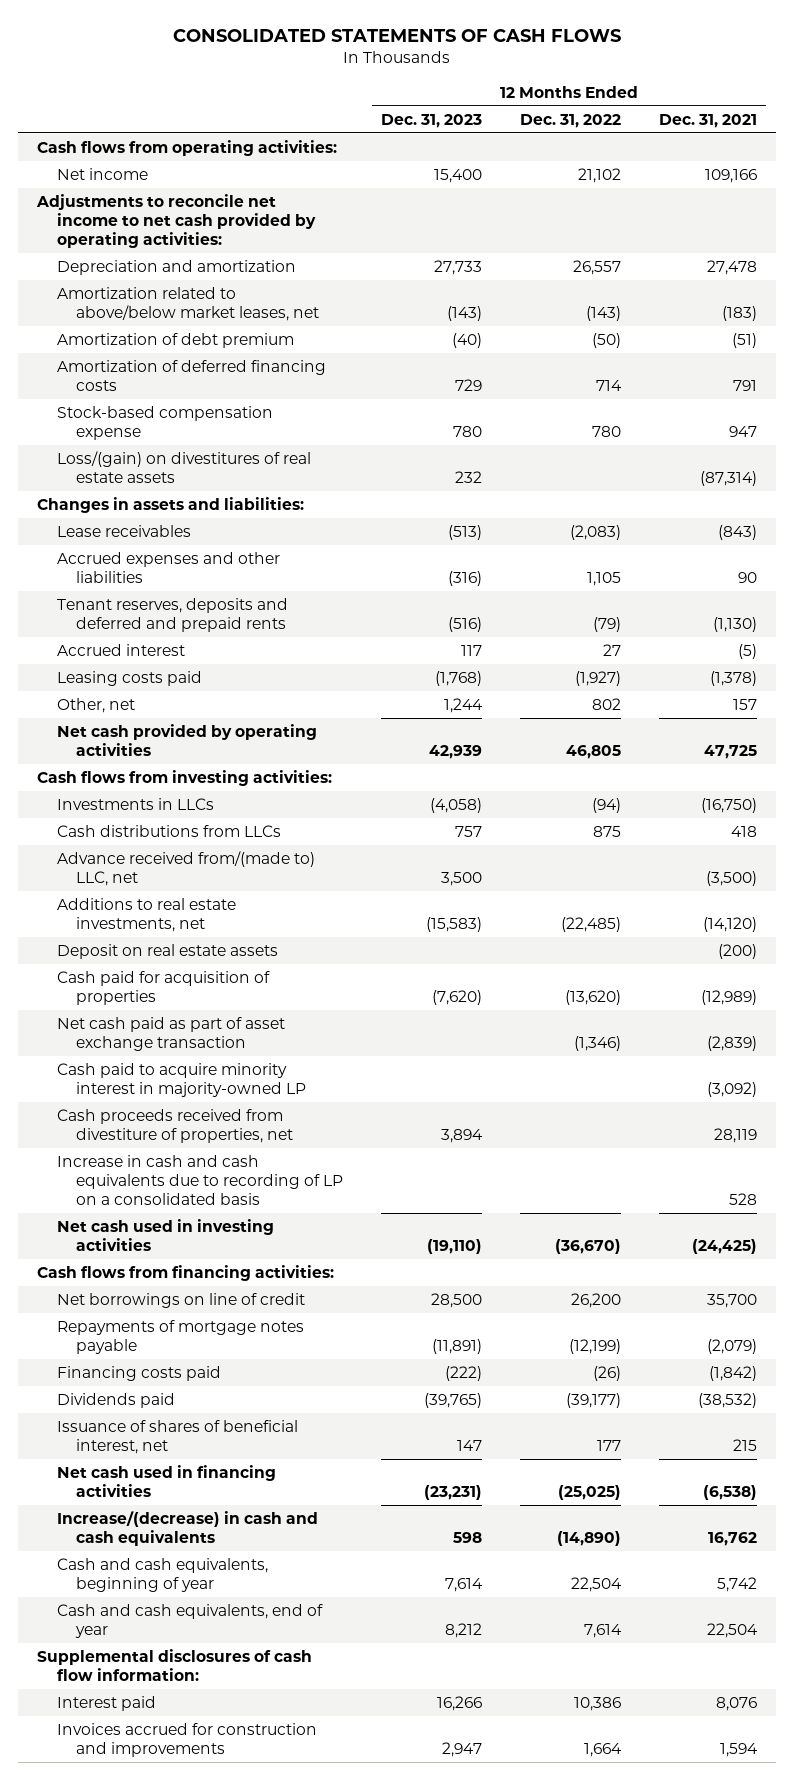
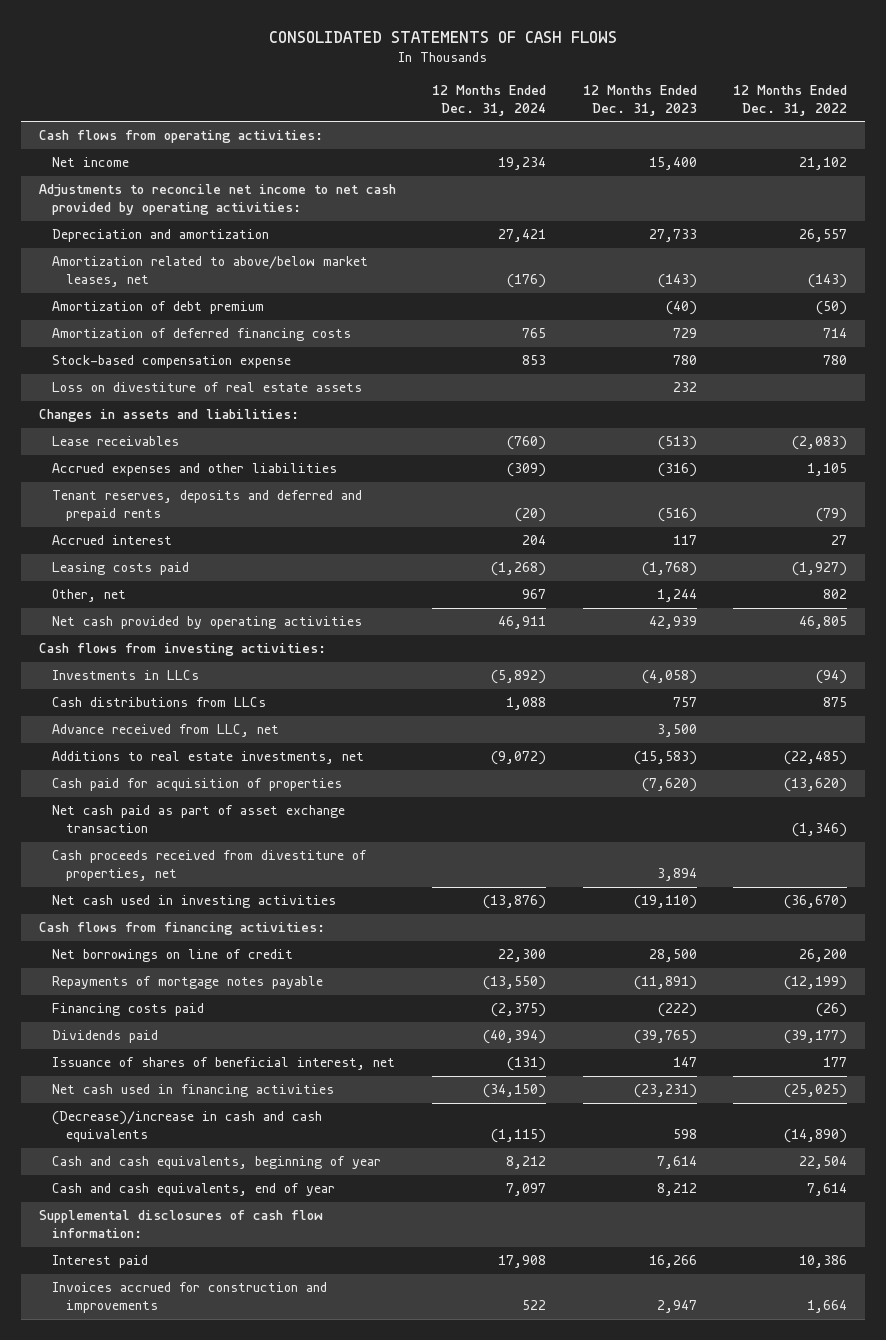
- | 12 Months Ended Dec. 31, 2023 | 12 Months Ended Dec. 31, 2022 | 12 Months Ended Dec. 31, 2021
+ | 12 Months Ended Dec. 31, 2024 | 12 Months Ended Dec. 31, 2023 | 12 Months Ended Dec. 31, 2022
- Loss/(gain) on divestitures of real estate assets | 232 | | (87,314)
+ Loss on divestiture of real estate assets | | 232 |
- Advance received from/(made to) LLC, net | 3,500 | | (3,500)
+ Advance received from LLC, net | | 3,500 |
- Deposit on real estate assets | | | (200)
- Cash paid to acquire minority interest in majority-owned LP | | | (3,092)
- Increase in cash and cash equivalents due to recording of LP on a consolidated basis | | | 528
- Increase/(decrease) in cash and cash equivalents | 598 | (14,890) | 16,762
+ (Decrease)/increase in cash and cash equivalents | (1,115) | 598 | (14,890)

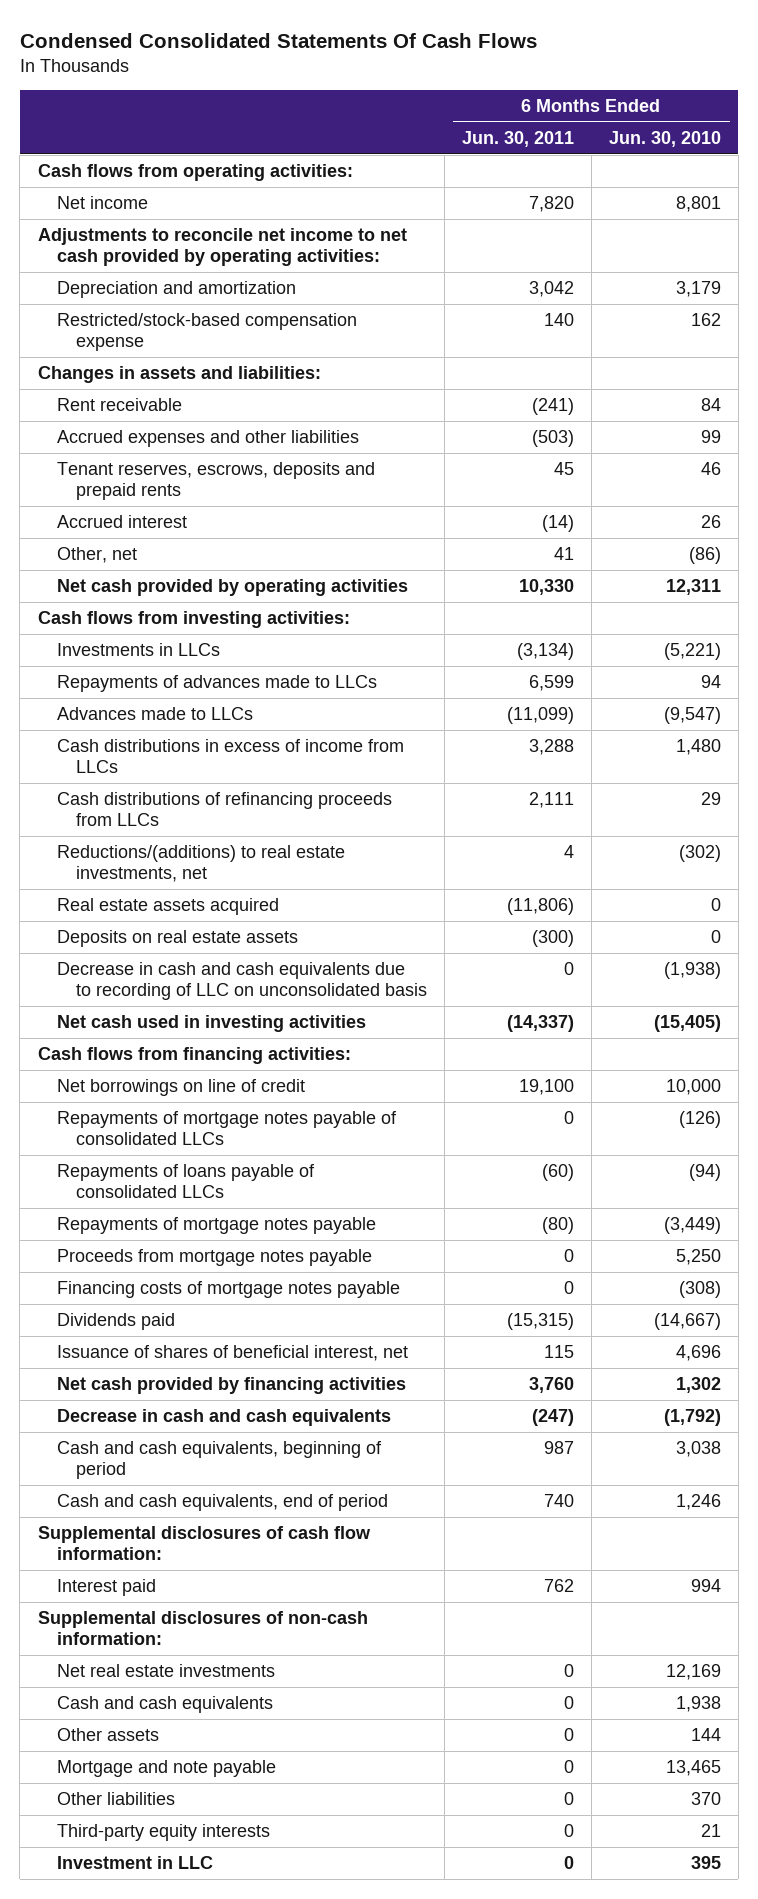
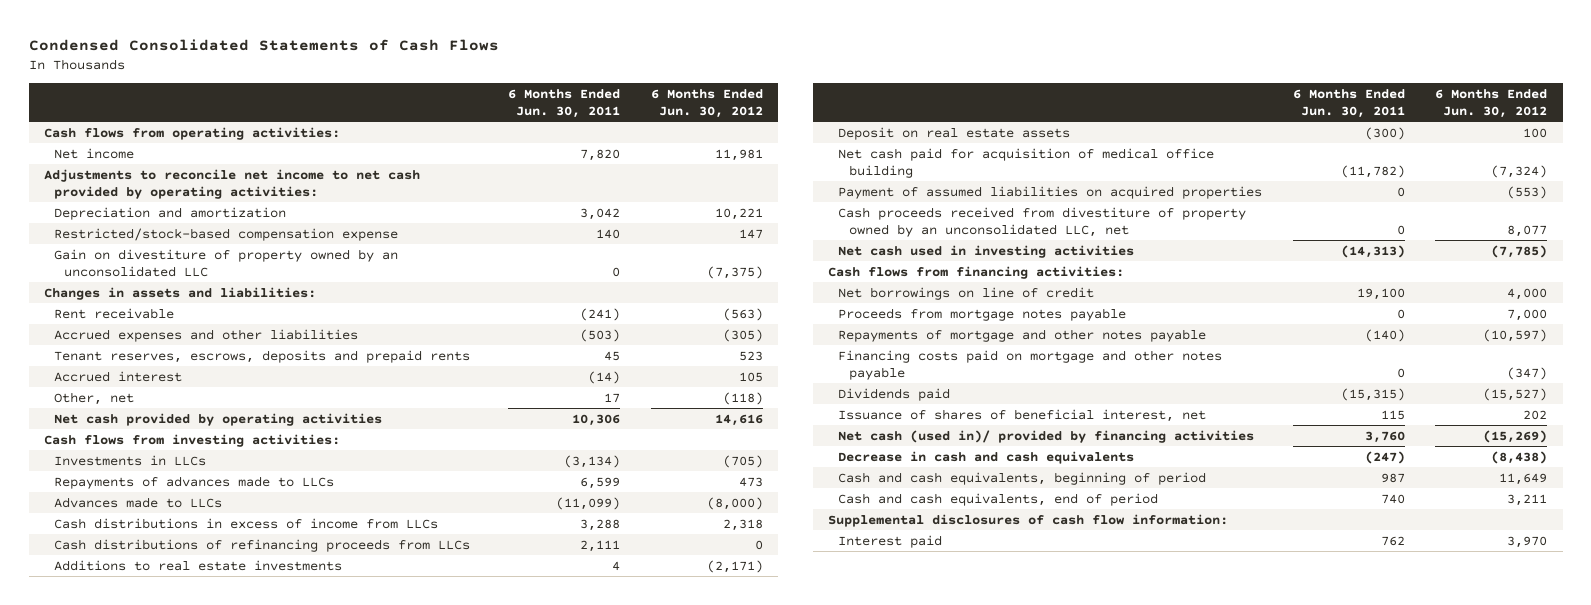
- Condensed Consolidated Statements Of Cash Flows
+ Condensed Consolidated Statements of Cash Flows
- | 6 Months Ended Jun. 30, 2011 | 6 Months Ended Jun. 30, 2010
+ | 6 Months Ended Jun. 30, 2011 | 6 Months Ended Jun. 30, 2012
+ Gain on divestiture of property owned by an unconsolidated LLC | 0 | (7,375)
- Other, net | 41 | (86)
- Net cash provided by operating activities | 10,330 | 12,311
+ Other, net | 17 | (118)
+ Net cash provided by operating activities | 10,306 | 14,616
- Reductions/(additions) to real estate investments, net | 4 | (302)
- Real estate assets acquired | (11,806) | 0
- Deposits on real estate assets | (300) | 0
- Decrease in cash and cash equivalents due to recording of LLC on unconsolidated basis | 0 | (1,938)
- Net cash used in investing activities | (14,337) | (15,405)
+ Additions to real estate investments | 4 | (2,171)
+ Deposit on real estate assets | (300) | 100
+ Net cash paid for acquisition of medical office building | (11,782) | (7,324)
+ Payment of assumed liabilities on acquired properties | 0 | (553)
+ Cash proceeds received from divestiture of property owned by an unconsolidated LLC, net | 0 | 8,077
+ Net cash used in investing activities | (14,313) | (7,785)
- Repayments of mortgage notes payable of consolidated LLCs | 0 | (126)
- Repayments of loans payable of consolidated LLCs | (60) | (94)
- Repayments of mortgage notes payable | (80) | (3,449)
- Financing costs of mortgage notes payable | 0 | (308)
+ Repayments of mortgage and other notes payable | (140) | (10,597)
+ Financing costs paid on mortgage and other notes payable | 0 | (347)
- Net cash provided by financing activities | 3,760 | 1,302
+ Net cash (used in)/ provided by financing activities | 3,760 | (15,269)
- Supplemental disclosures of non-cash information:
- Net real estate investments | 0 | 12,169
- Cash and cash equivalents | 0 | 1,938
- Other assets | 0 | 144
- Mortgage and note payable | 0 | 13,465
- Other liabilities | 0 | 370
- Third-party equity interests | 0 | 21
- Investment in LLC | 0 | 395

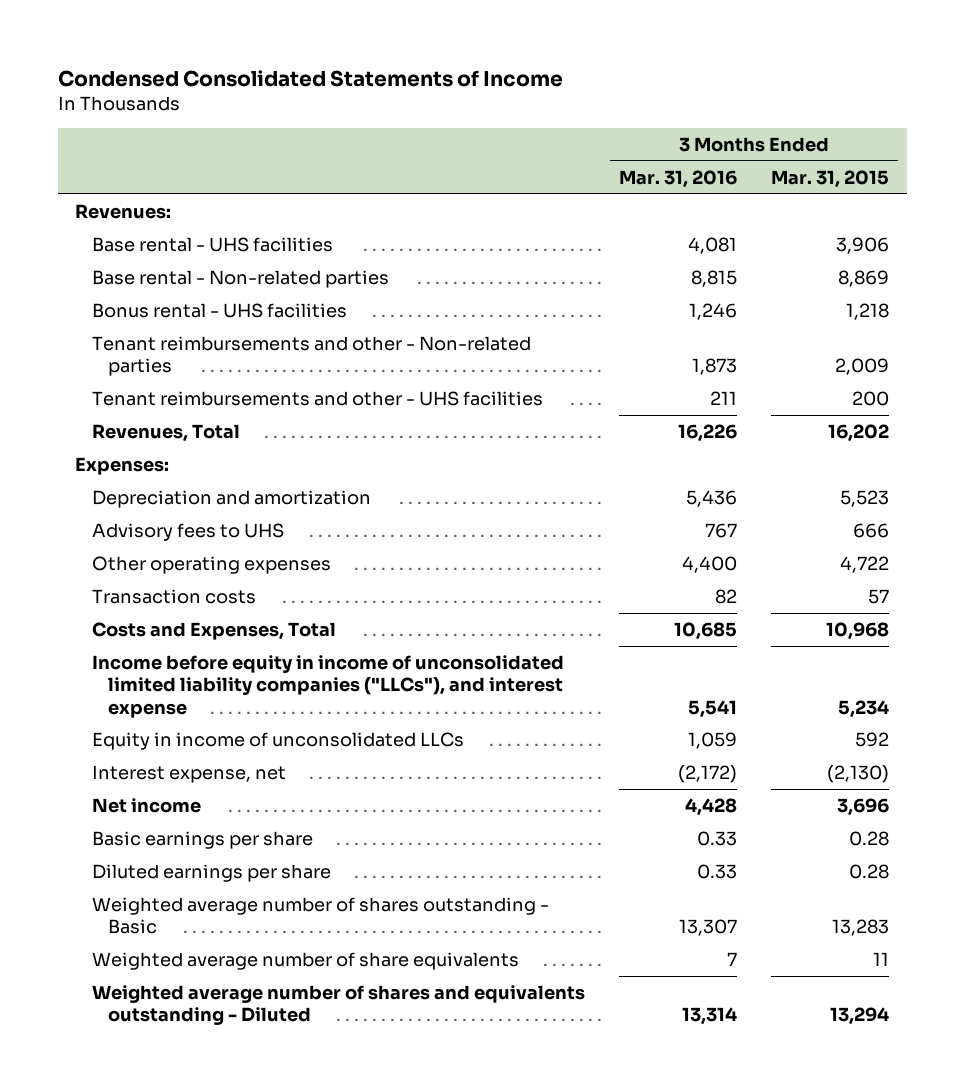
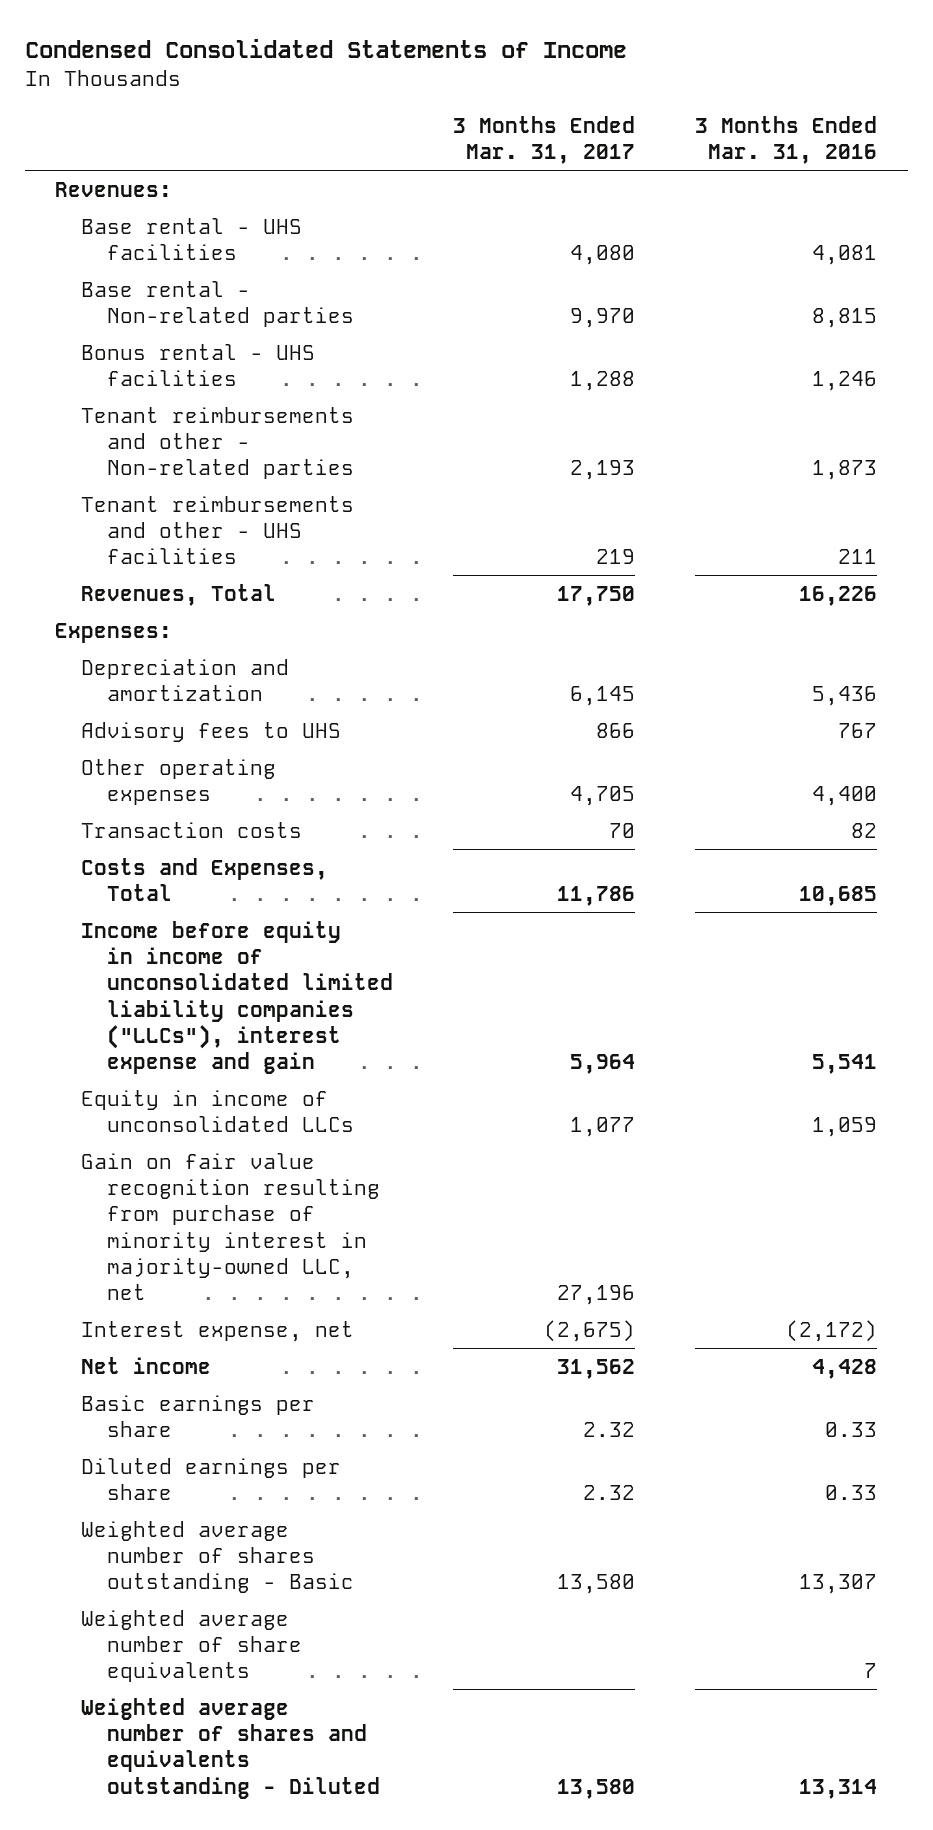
- | 3 Months Ended Mar. 31, 2016 | 3 Months Ended Mar. 31, 2015
+ | 3 Months Ended Mar. 31, 2017 | 3 Months Ended Mar. 31, 2016
- Income before equity in income of unconsolidated limited liability companies ("LLCs"), and interest expense | 5,541 | 5,234
+ Income before equity in income of unconsolidated limited liability companies ("LLCs"), interest expense and gain | 5,964 | 5,541
+ Gain on fair value recognition resulting from purchase of minority interest in majority-owned LLC, net | 27,196 |

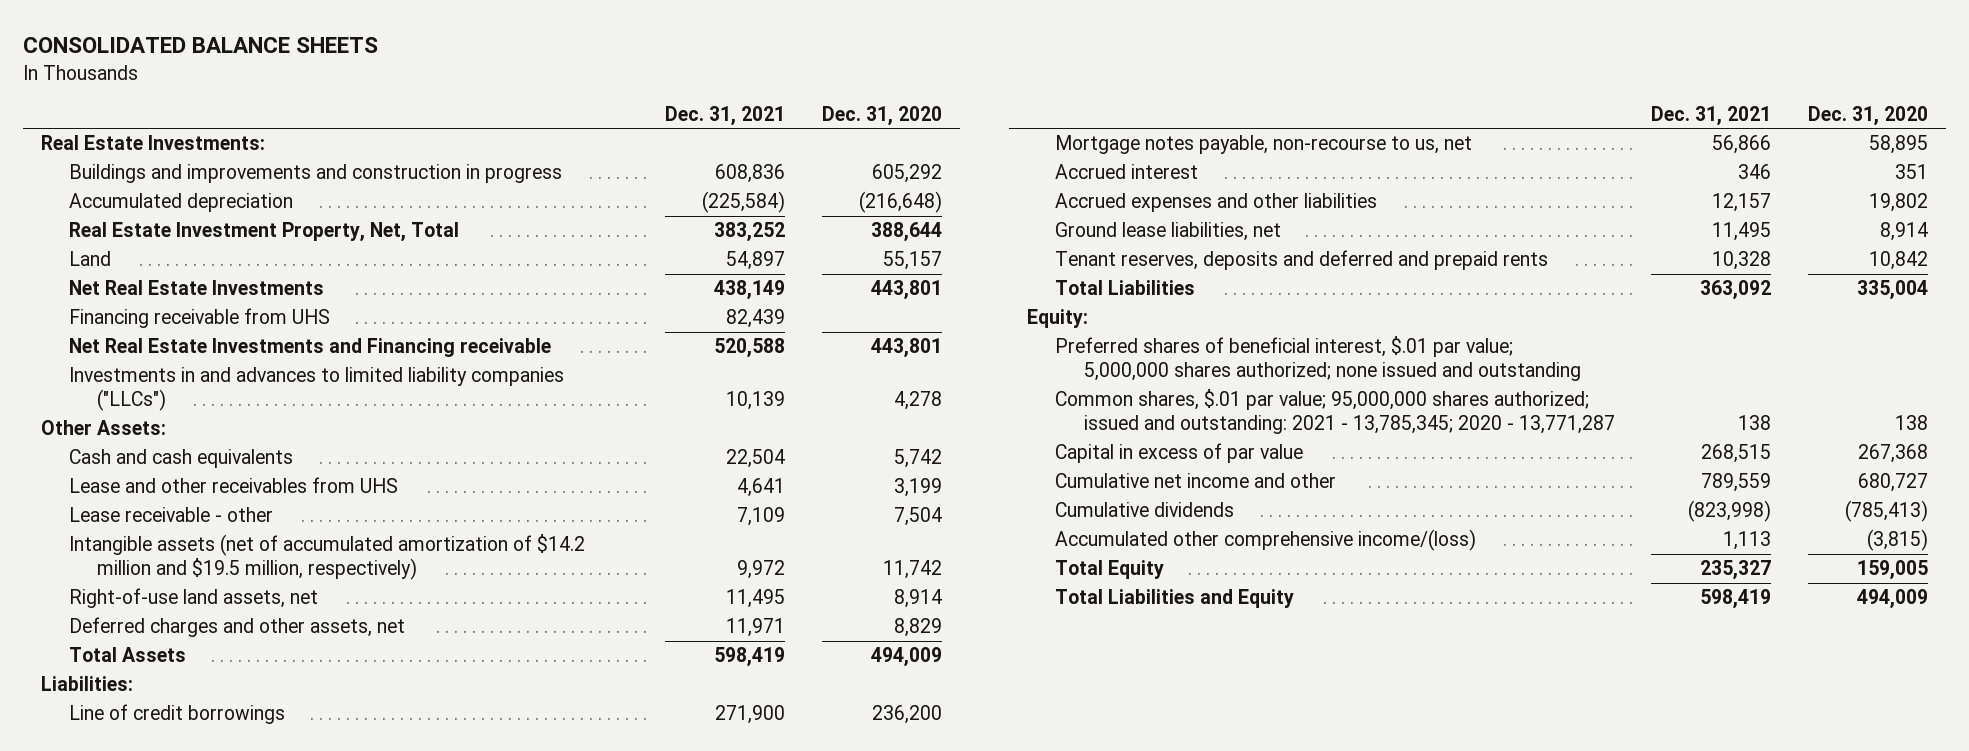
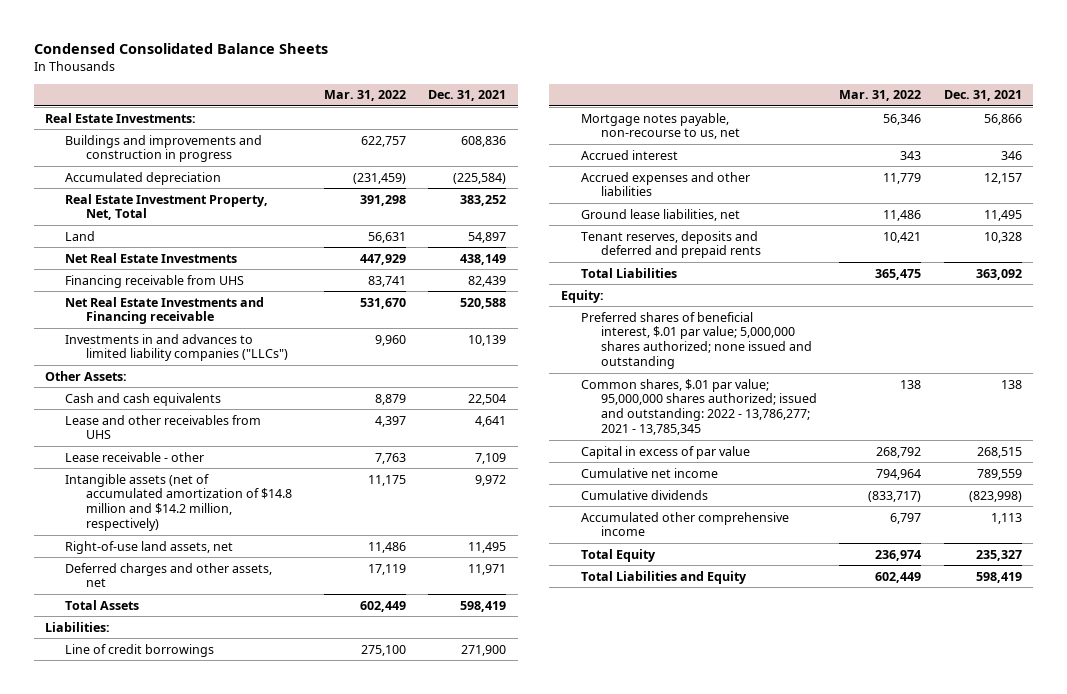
- CONSOLIDATED BALANCE SHEETS
+ Condensed Consolidated Balance Sheets
- | Dec. 31, 2021 | Dec. 31, 2020
+ | Mar. 31, 2022 | Dec. 31, 2021
- Intangible assets (net of accumulated amortization of $14.2 million and $19.5 million, respectively) | 9,972 | 11,742
+ Intangible assets (net of accumulated amortization of $14.8 million and $14.2 million, respectively) | 11,175 | 9,972
- Common shares, $.01 par value; 95,000,000 shares authorized; issued and outstanding: 2021 - 13,785,345; 2020 - 13,771,287 | 138 | 138
+ Common shares, $.01 par value; 95,000,000 shares authorized; issued and outstanding: 2022 - 13,786,277; 2021 - 13,785,345 | 138 | 138
- Cumulative net income and other | 789,559 | 680,727
+ Cumulative net income | 794,964 | 789,559
- Accumulated other comprehensive income/(loss) | 1,113 | (3,815)
+ Accumulated other comprehensive income | 6,797 | 1,113

